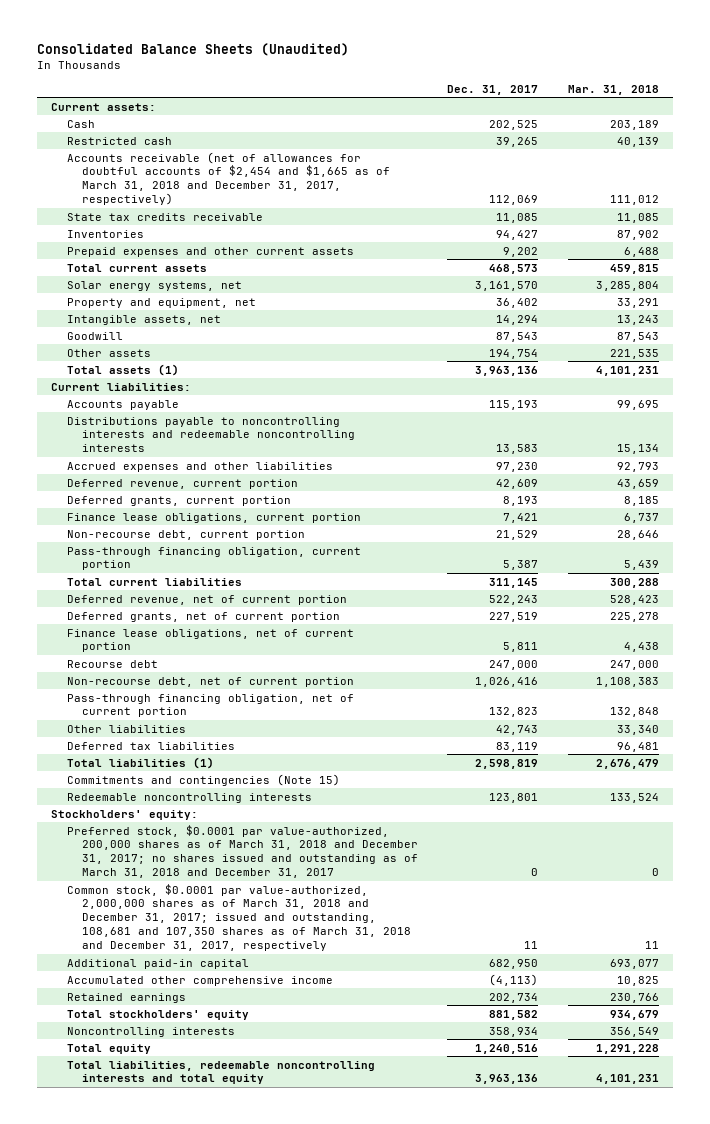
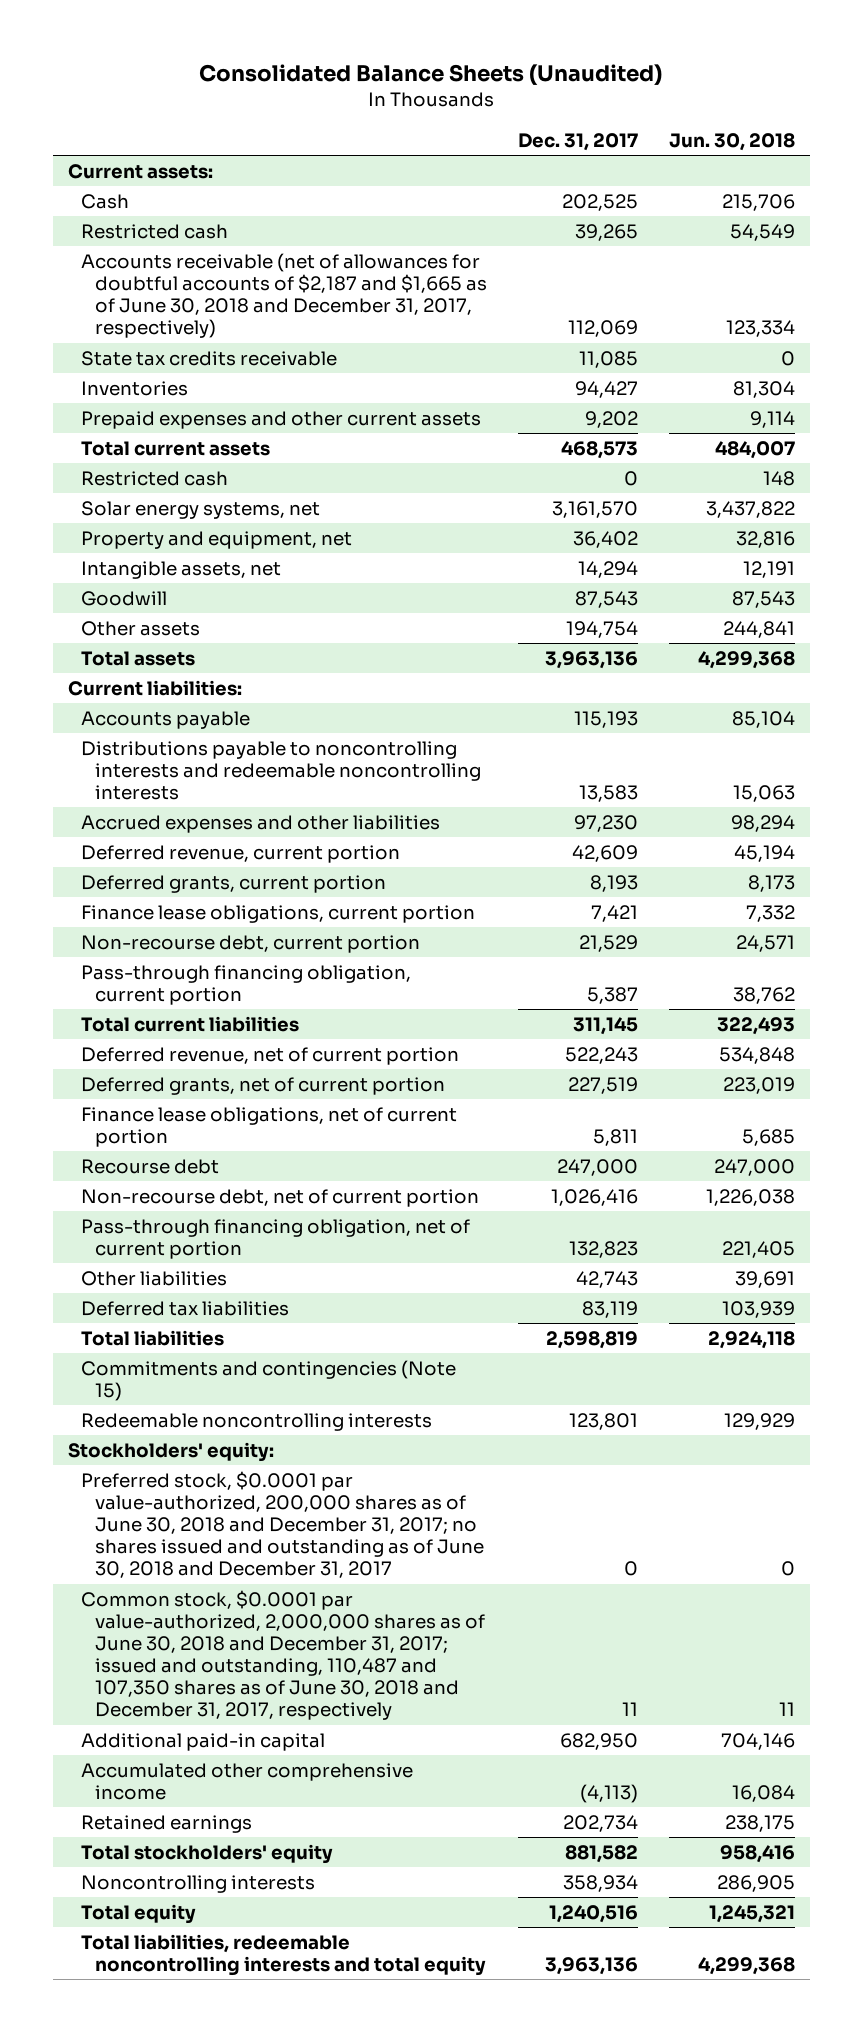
- | Dec. 31, 2017 | Mar. 31, 2018
+ | Dec. 31, 2017 | Jun. 30, 2018
- Accounts receivable (net of allowances for doubtful accounts of $2,454 and $1,665 as of March 31, 2018 and December 31, 2017, respectively) | 112,069 | 111,012
+ Accounts receivable (net of allowances for doubtful accounts of $2,187 and $1,665 as of June 30, 2018 and December 31, 2017, respectively) | 112,069 | 123,334
+ Restricted cash | 0 | 148
- Total assets (1) | 3,963,136 | 4,101,231
+ Total assets | 3,963,136 | 4,299,368
- Total liabilities (1) | 2,598,819 | 2,676,479
+ Total liabilities | 2,598,819 | 2,924,118
- Preferred stock, $0.0001 par value-authorized, 200,000 shares as of March 31, 2018 and December 31, 2017; no shares issued and outstanding as of March 31, 2018 and December 31, 2017 | 0 | 0
- Common stock, $0.0001 par value-authorized, 2,000,000 shares as of March 31, 2018 and December 31, 2017; issued and outstanding, 108,681 and 107,350 shares as of March 31, 2018 and December 31, 2017, respectively | 11 | 11
+ Preferred stock, $0.0001 par value-authorized, 200,000 shares as of June 30, 2018 and December 31, 2017; no shares issued and outstanding as of June 30, 2018 and December 31, 2017 | 0 | 0
+ Common stock, $0.0001 par value-authorized, 2,000,000 shares as of June 30, 2018 and December 31, 2017; issued and outstanding, 110,487 and 107,350 shares as of June 30, 2018 and December 31, 2017, respectively | 11 | 11

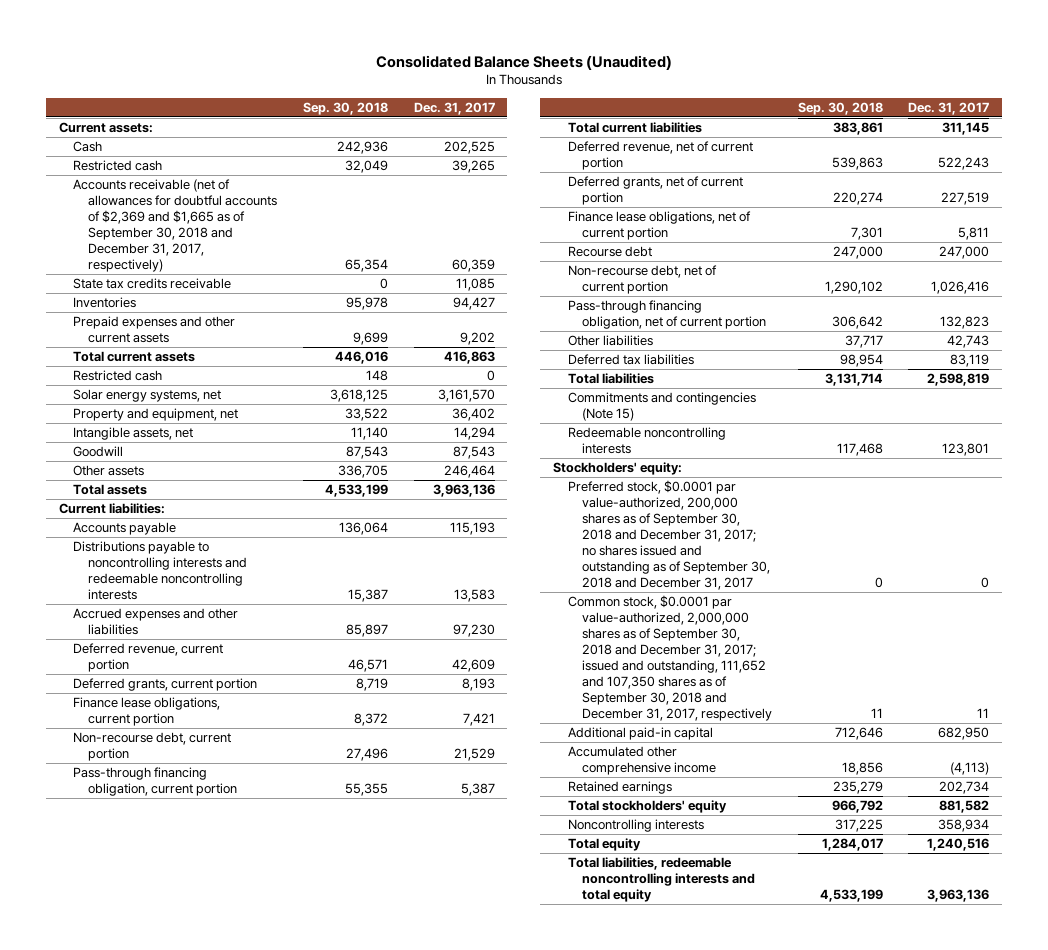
- | Dec. 31, 2017 | Jun. 30, 2018
+ | Sep. 30, 2018 | Dec. 31, 2017
- Accounts receivable (net of allowances for doubtful accounts of $2,187 and $1,665 as of June 30, 2018 and December 31, 2017, respectively) | 112,069 | 123,334
+ Accounts receivable (net of allowances for doubtful accounts of $2,369 and $1,665 as of September 30, 2018 and December 31, 2017, respectively) | 65,354 | 60,359
- Total current assets | 468,573 | 484,007
+ Total current assets | 446,016 | 416,863
- Other assets | 194,754 | 244,841
+ Other assets | 336,705 | 246,464
- Preferred stock, $0.0001 par value-authorized, 200,000 shares as of June 30, 2018 and December 31, 2017; no shares issued and outstanding as of June 30, 2018 and December 31, 2017 | 0 | 0
- Common stock, $0.0001 par value-authorized, 2,000,000 shares as of June 30, 2018 and December 31, 2017; issued and outstanding, 110,487 and 107,350 shares as of June 30, 2018 and December 31, 2017, respectively | 11 | 11
+ Preferred stock, $0.0001 par value-authorized, 200,000 shares as of September 30, 2018 and December 31, 2017; no shares issued and outstanding as of September 30, 2018 and December 31, 2017 | 0 | 0
+ Common stock, $0.0001 par value-authorized, 2,000,000 shares as of September 30, 2018 and December 31, 2017; issued and outstanding, 111,652 and 107,350 shares as of September 30, 2018 and December 31, 2017, respectively | 11 | 11

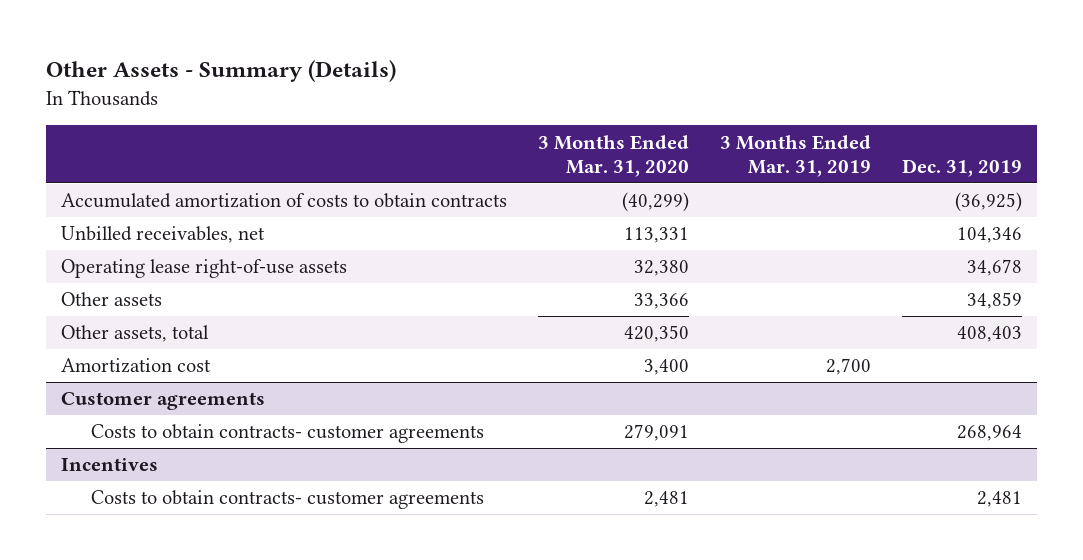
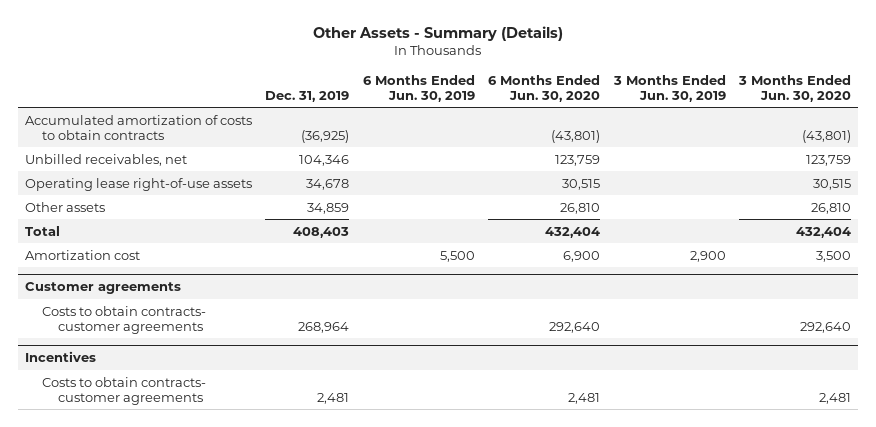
- | 3 Months Ended Mar. 31, 2020 | 3 Months Ended Mar. 31, 2019 | Dec. 31, 2019
+ | Dec. 31, 2019 | 6 Months Ended Jun. 30, 2019 | 6 Months Ended Jun. 30, 2020 | 3 Months Ended Jun. 30, 2019 | 3 Months Ended Jun. 30, 2020
- Other assets, total | 420,350 | | 408,403
+ Total | 408,403 | | 432,404 | | 432,404

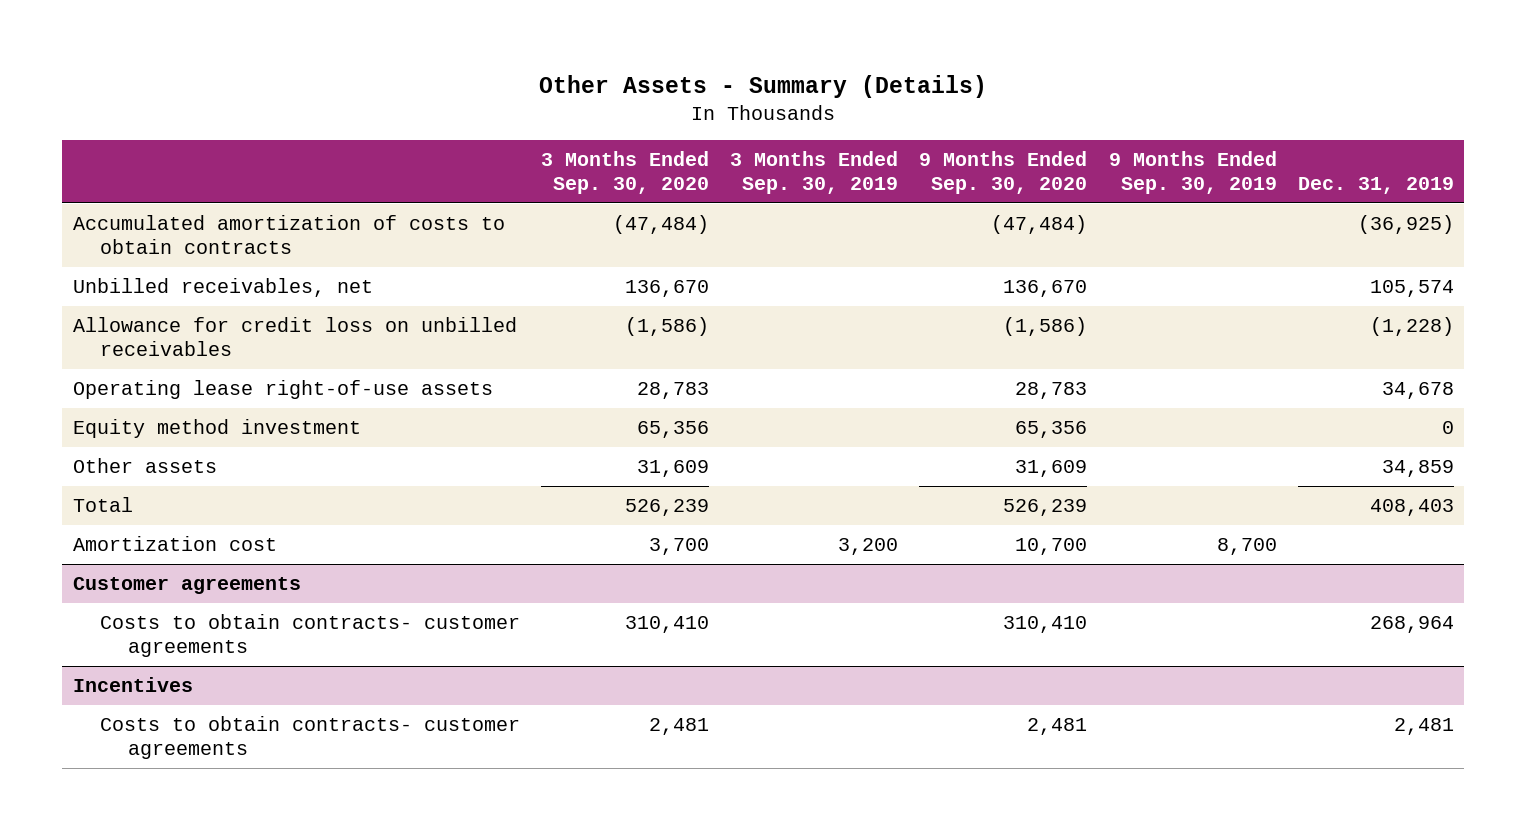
- | Dec. 31, 2019 | 6 Months Ended Jun. 30, 2019 | 6 Months Ended Jun. 30, 2020 | 3 Months Ended Jun. 30, 2019 | 3 Months Ended Jun. 30, 2020
+ | 3 Months Ended Sep. 30, 2020 | 3 Months Ended Sep. 30, 2019 | 9 Months Ended Sep. 30, 2020 | 9 Months Ended Sep. 30, 2019 | Dec. 31, 2019
- Unbilled receivables, net | 104,346 | | 123,759 | | 123,759
+ Unbilled receivables, net | 136,670 | | 136,670 | | 105,574
+ Allowance for credit loss on unbilled receivables | (1,586) | | (1,586) | | (1,228)
+ Equity method investment | 65,356 | | 65,356 | | 0

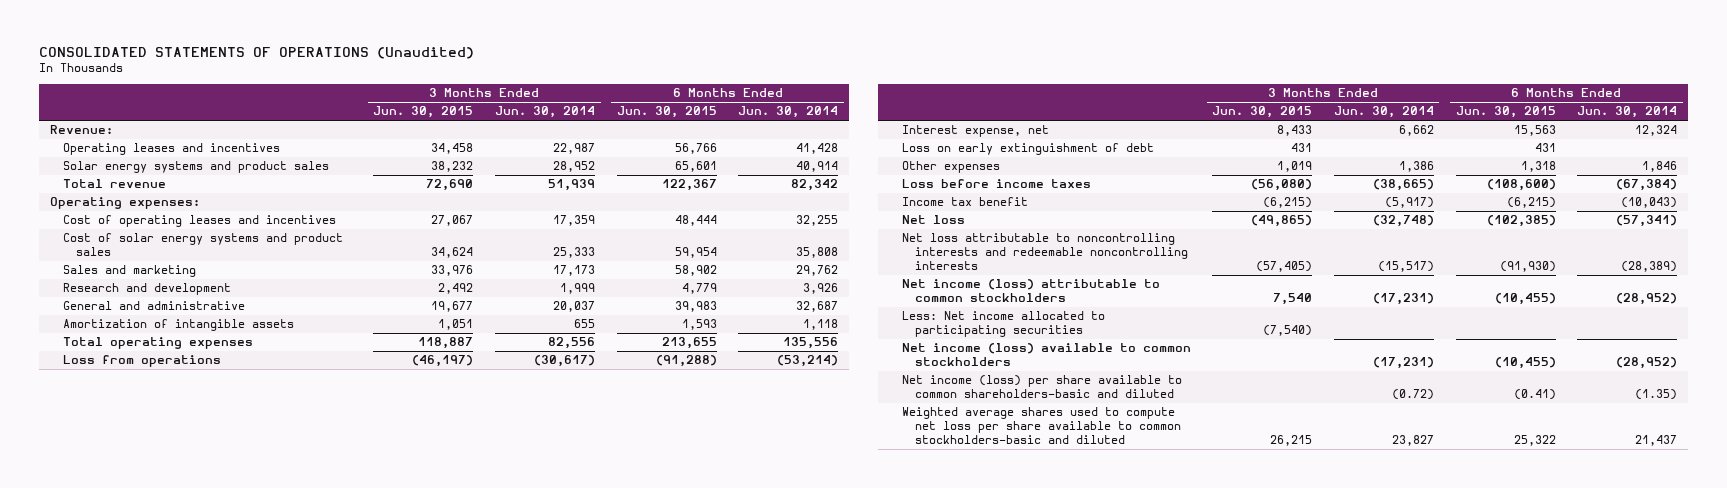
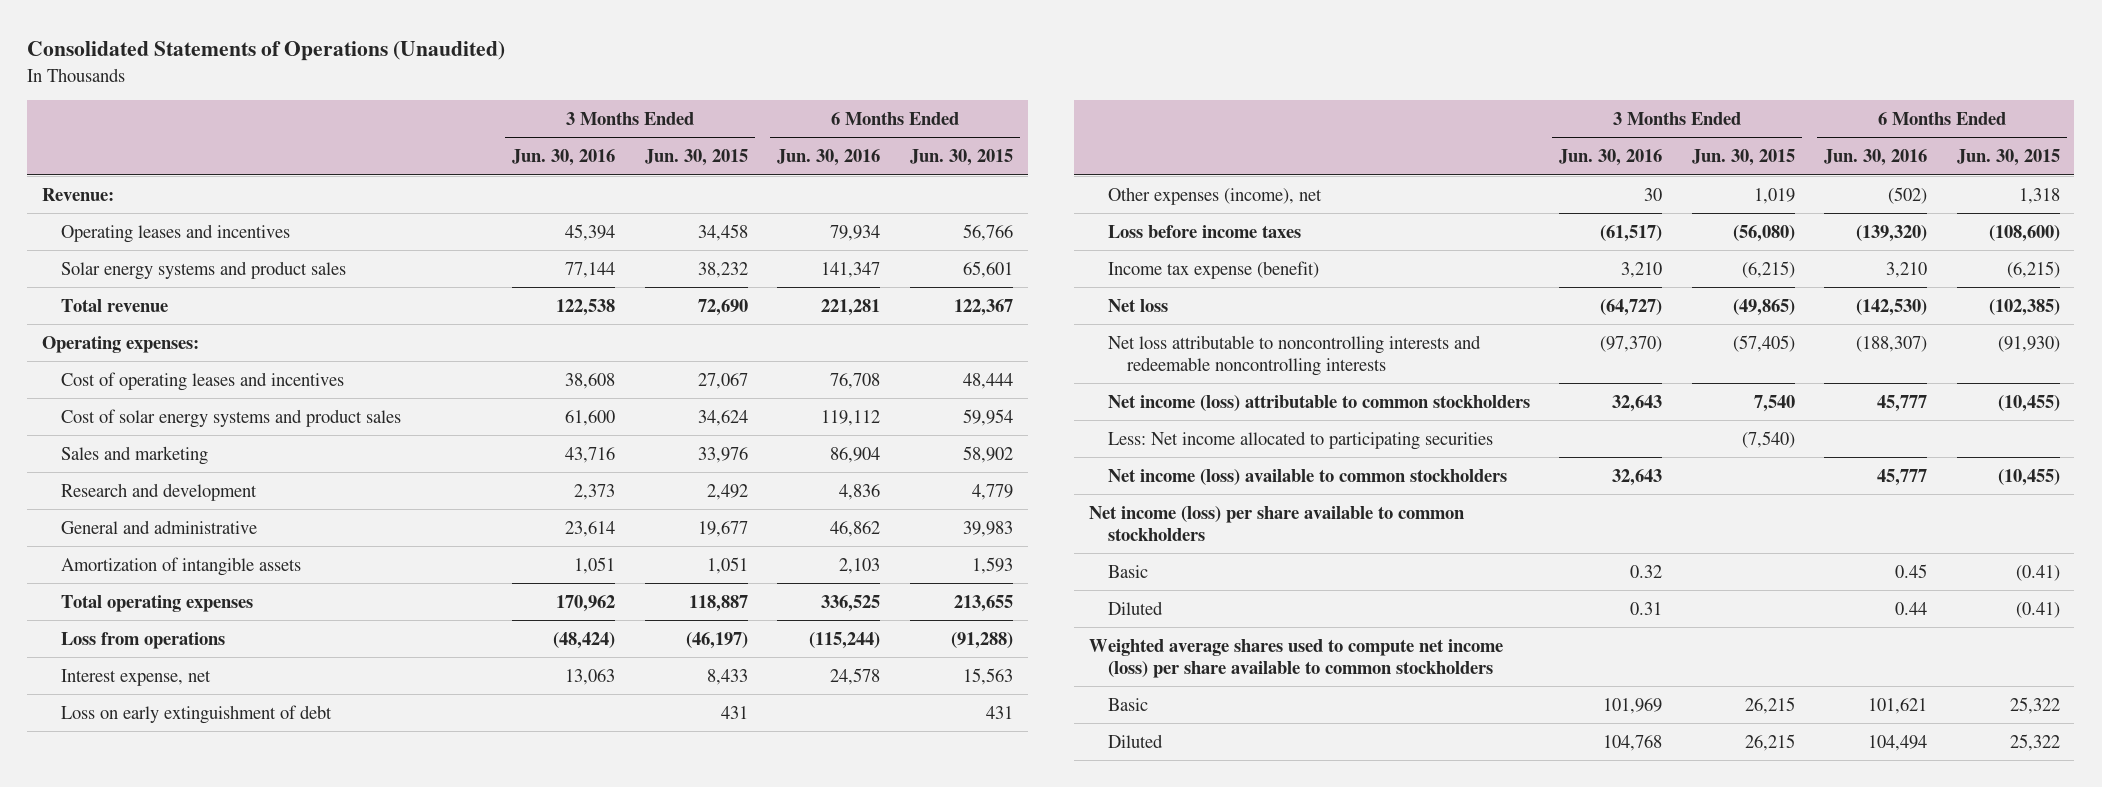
- CONSOLIDATED STATEMENTS OF OPERATIONS (Unaudited)
+ Consolidated Statements of Operations (Unaudited)
- | 3 Months Ended Jun. 30, 2015 | 3 Months Ended Jun. 30, 2014 | 6 Months Ended Jun. 30, 2015 | 6 Months Ended Jun. 30, 2014
+ | 3 Months Ended Jun. 30, 2016 | 3 Months Ended Jun. 30, 2015 | 6 Months Ended Jun. 30, 2016 | 6 Months Ended Jun. 30, 2015
- Other expenses | 1,019 | 1,386 | 1,318 | 1,846
+ Other expenses (income), net | 30 | 1,019 | (502) | 1,318
- Income tax benefit | (6,215) | (5,917) | (6,215) | (10,043)
+ Income tax expense (benefit) | 3,210 | (6,215) | 3,210 | (6,215)
- Net income (loss) per share available to common shareholders-basic and diluted | | (0.72) | (0.41) | (1.35)
- Weighted average shares used to compute net loss per share available to common stockholders-basic and diluted | 26,215 | 23,827 | 25,322 | 21,437
+ Net income (loss) per share available to common stockholders
+ Basic | 0.32 | | 0.45 | (0.41)
+ Diluted | 0.31 | | 0.44 | (0.41)
+ Weighted average shares used to compute net income (loss) per share available to common stockholders
+ Basic | 101,969 | 26,215 | 101,621 | 25,322
+ Diluted | 104,768 | 26,215 | 104,494 | 25,322

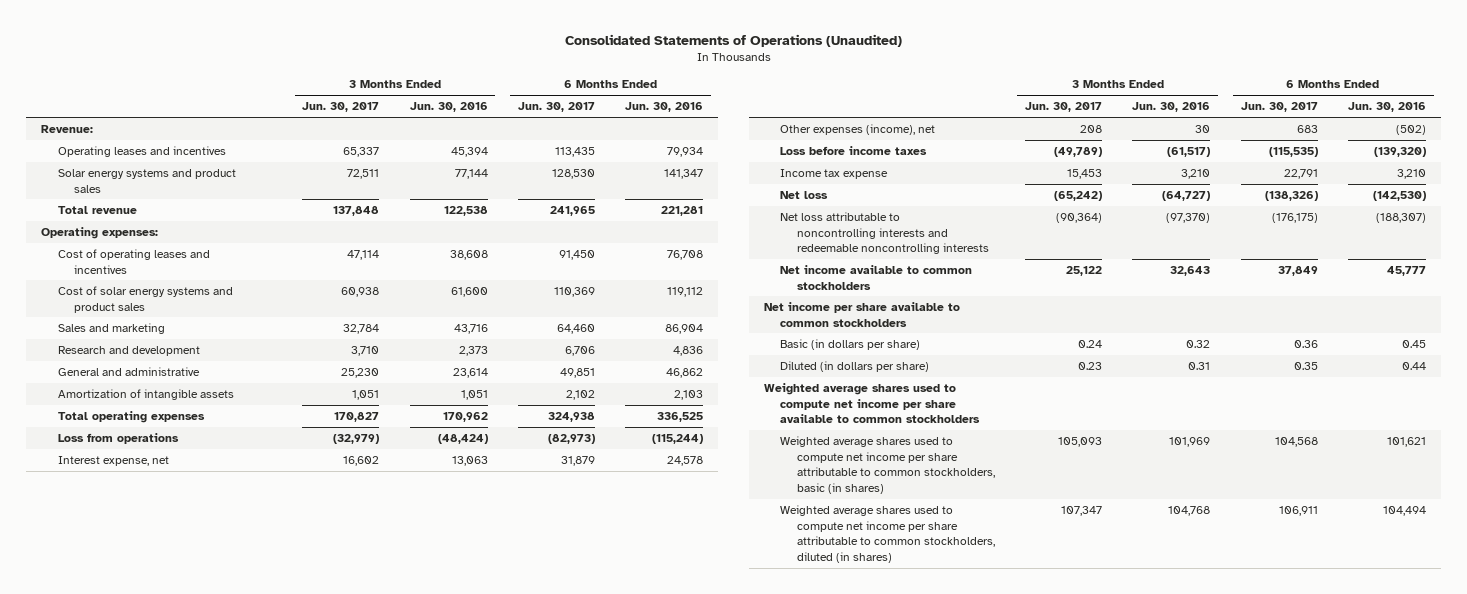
- | 3 Months Ended Jun. 30, 2016 | 3 Months Ended Jun. 30, 2015 | 6 Months Ended Jun. 30, 2016 | 6 Months Ended Jun. 30, 2015
+ | 3 Months Ended Jun. 30, 2017 | 3 Months Ended Jun. 30, 2016 | 6 Months Ended Jun. 30, 2017 | 6 Months Ended Jun. 30, 2016
- Loss on early extinguishment of debt | | 431 | | 431
- Income tax expense (benefit) | 3,210 | (6,215) | 3,210 | (6,215)
+ Income tax expense | 15,453 | 3,210 | 22,791 | 3,210
- Net income (loss) attributable to common stockholders | 32,643 | 7,540 | 45,777 | (10,455)
- Less: Net income allocated to participating securities | | (7,540) | |
- Net income (loss) available to common stockholders | 32,643 | | 45,777 | (10,455)
- Net income (loss) per share available to common stockholders
- Basic | 0.32 | | 0.45 | (0.41)
- Diluted | 0.31 | | 0.44 | (0.41)
- Weighted average shares used to compute net income (loss) per share available to common stockholders
- Basic | 101,969 | 26,215 | 101,621 | 25,322
- Diluted | 104,768 | 26,215 | 104,494 | 25,322
+ Net income available to common stockholders | 25,122 | 32,643 | 37,849 | 45,777
+ Net income per share available to common stockholders
+ Basic (in dollars per share) | 0.24 | 0.32 | 0.36 | 0.45
+ Diluted (in dollars per share) | 0.23 | 0.31 | 0.35 | 0.44
+ Weighted average shares used to compute net income per share available to common stockholders
+ Weighted average shares used to compute net income per share attributable to common stockholders, basic (in shares) | 105,093 | 101,969 | 104,568 | 101,621
+ Weighted average shares used to compute net income per share attributable to common stockholders, diluted (in shares) | 107,347 | 104,768 | 106,911 | 104,494

